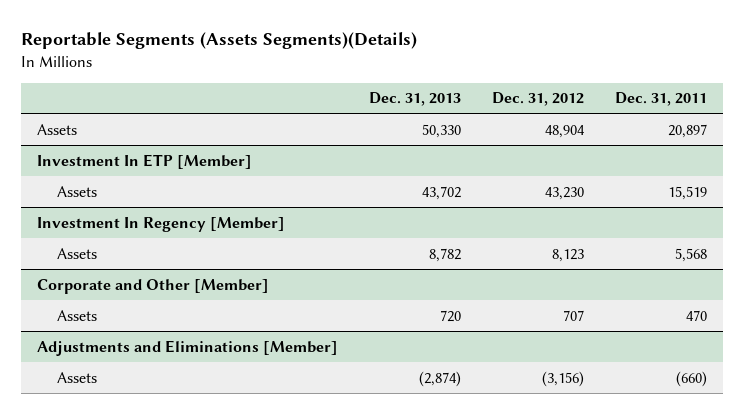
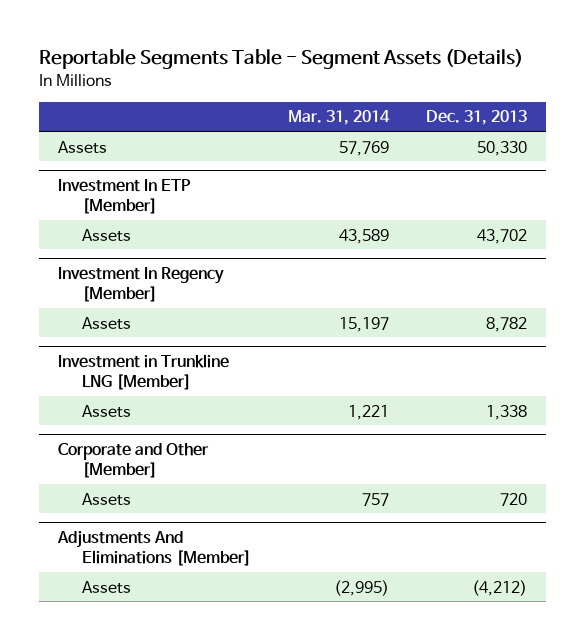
- Reportable Segments (Assets Segments)(Details)
+ Reportable Segments Table - Segment Assets (Details)
- | Dec. 31, 2013 | Dec. 31, 2012 | Dec. 31, 2011
+ | Mar. 31, 2014 | Dec. 31, 2013
+ Investment in Trunkline LNG [Member]
+ Assets | 1,221 | 1,338
- Adjustments and Eliminations [Member]
- Assets | (2,874) | (3,156) | (660)
+ Adjustments And Eliminations [Member]
+ Assets | (2,995) | (4,212)

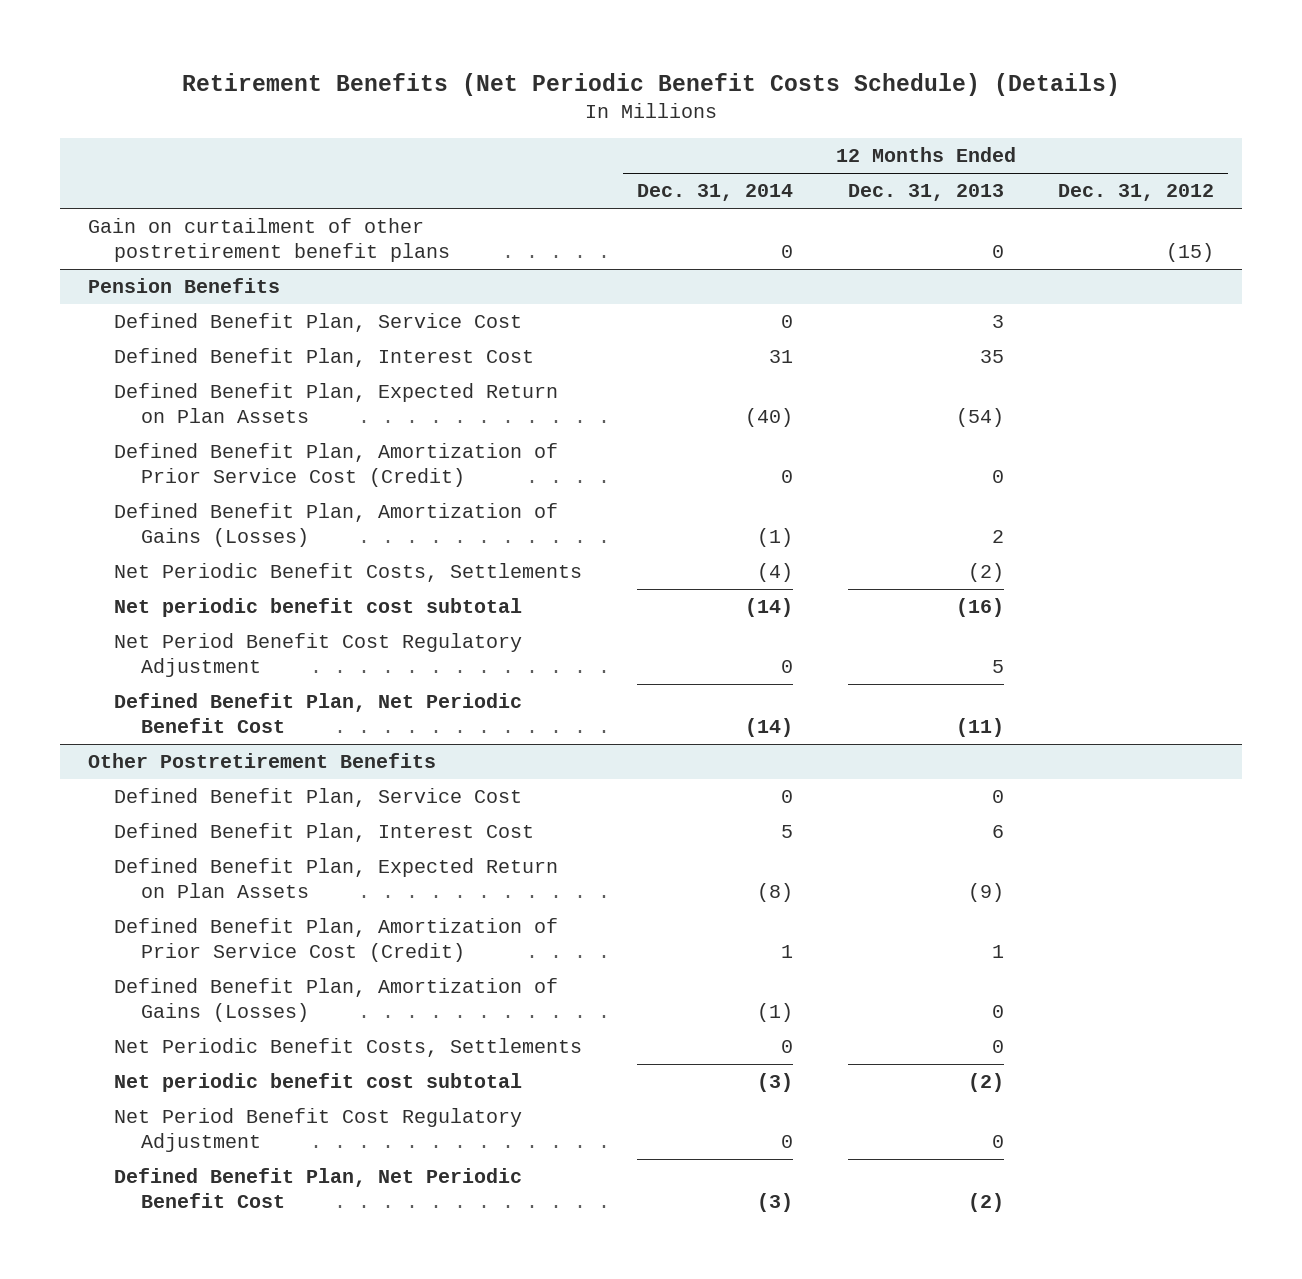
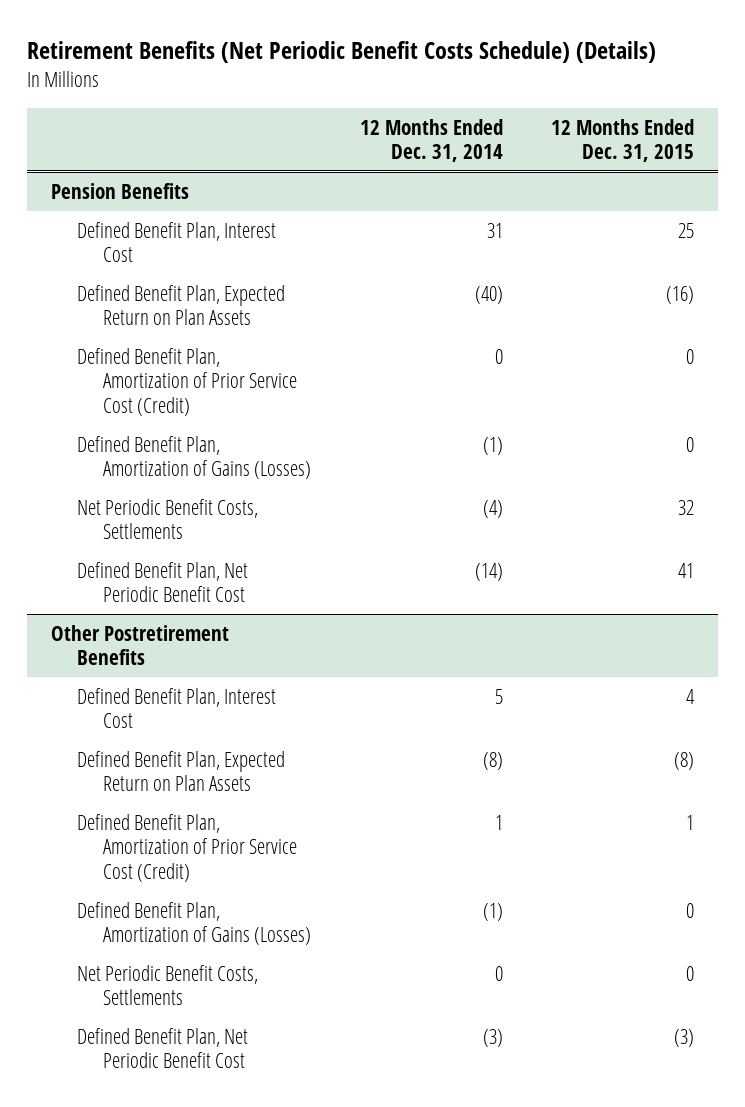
- | 12 Months Ended Dec. 31, 2014 | 12 Months Ended Dec. 31, 2013 | 12 Months Ended Dec. 31, 2012
+ | 12 Months Ended Dec. 31, 2014 | 12 Months Ended Dec. 31, 2015
- Gain on curtailment of other postretirement benefit plans | 0 | 0 | (15)
@ Pension Benefits
- Defined Benefit Plan, Service Cost | 0 | 3 |
- Net periodic benefit cost subtotal | (14) | (16) |
- Net Period Benefit Cost Regulatory Adjustment | 0 | 5 |
@ Other Postretirement Benefits
- Defined Benefit Plan, Service Cost | 0 | 0 |
- Net periodic benefit cost subtotal | (3) | (2) |
- Net Period Benefit Cost Regulatory Adjustment | 0 | 0 |

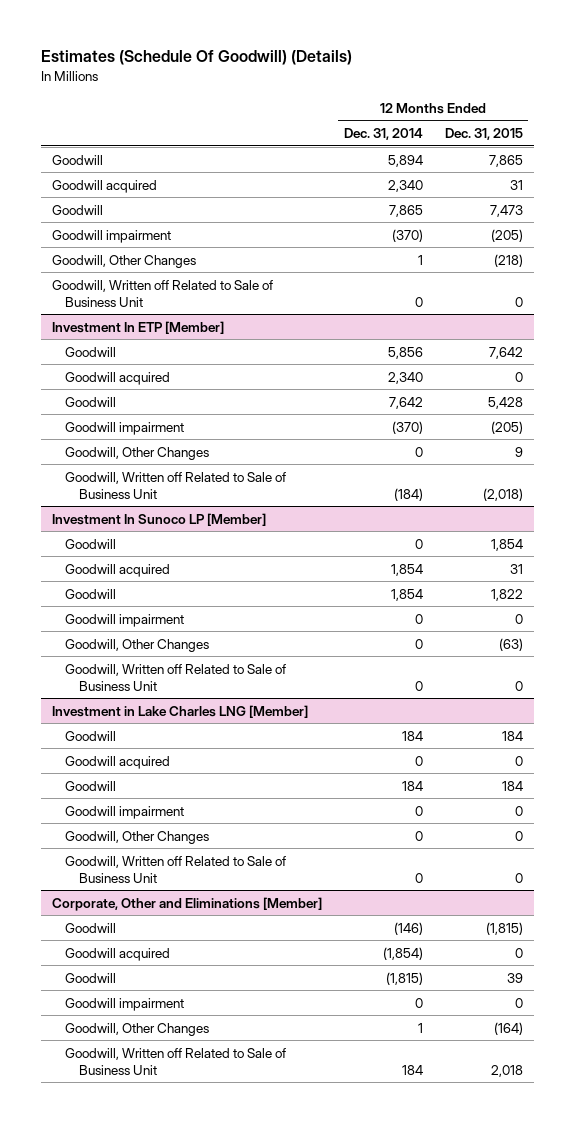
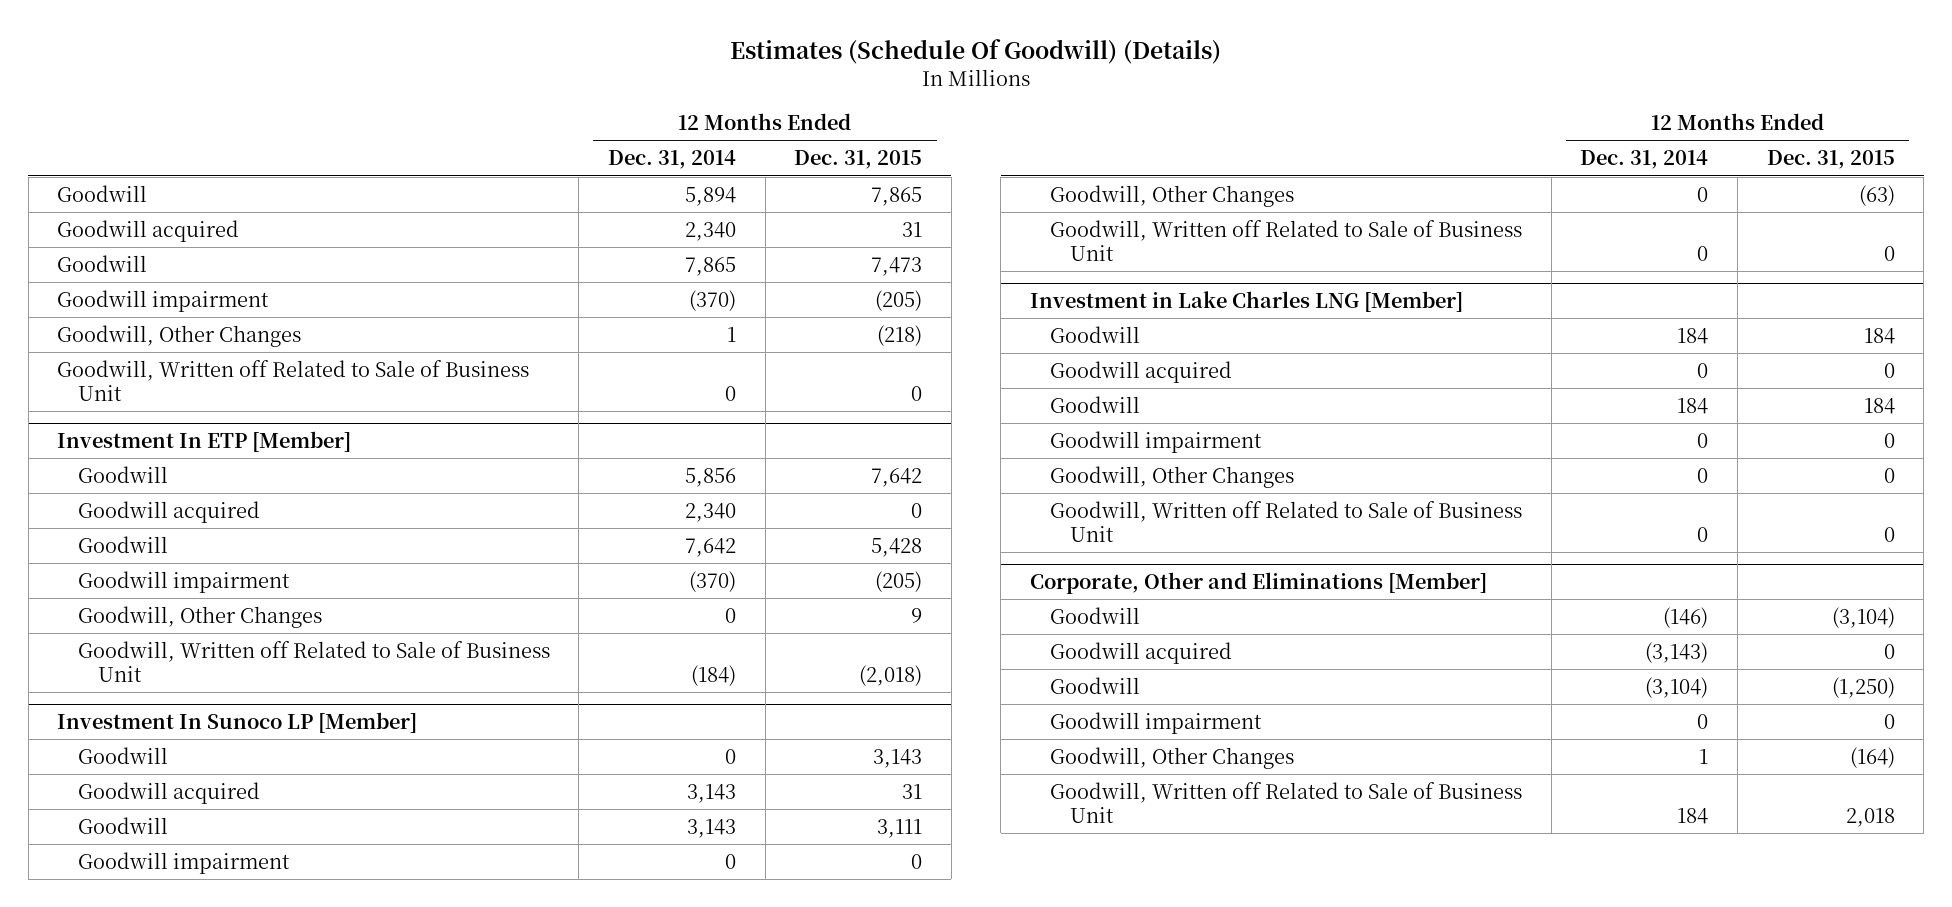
@ Investment In Sunoco LP [Member]
- Goodwill | 0 | 1,854
- Goodwill acquired | 1,854 | 31
- Goodwill | 1,854 | 1,822
+ Goodwill | 0 | 3,143
+ Goodwill acquired | 3,143 | 31
+ Goodwill | 3,143 | 3,111
@ Corporate, Other and Eliminations [Member]
- Goodwill | (146) | (1,815)
- Goodwill acquired | (1,854) | 0
- Goodwill | (1,815) | 39
+ Goodwill | (146) | (3,104)
+ Goodwill acquired | (3,143) | 0
+ Goodwill | (3,104) | (1,250)

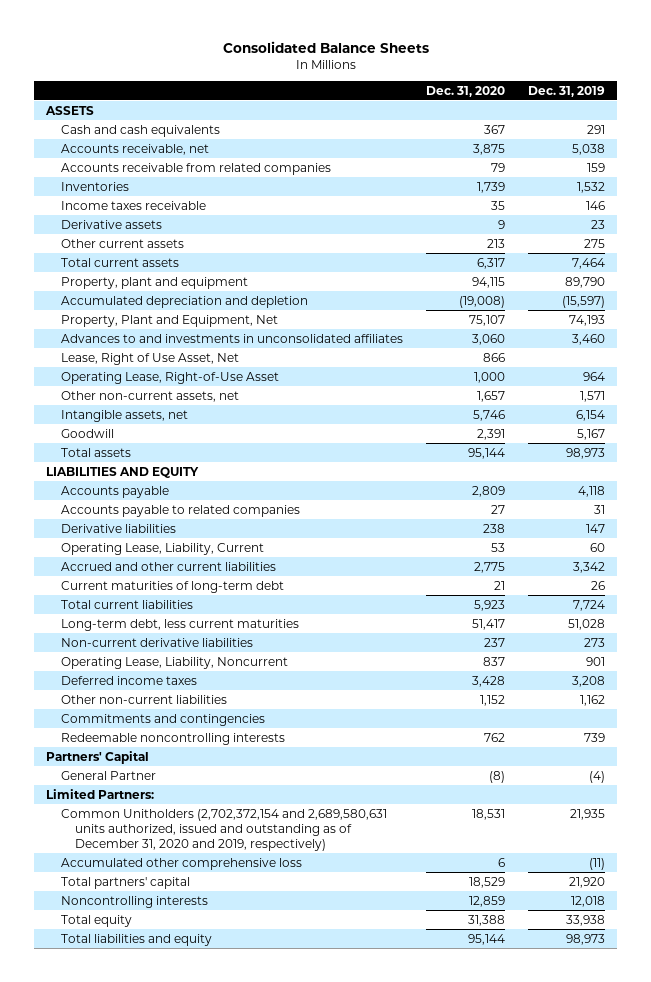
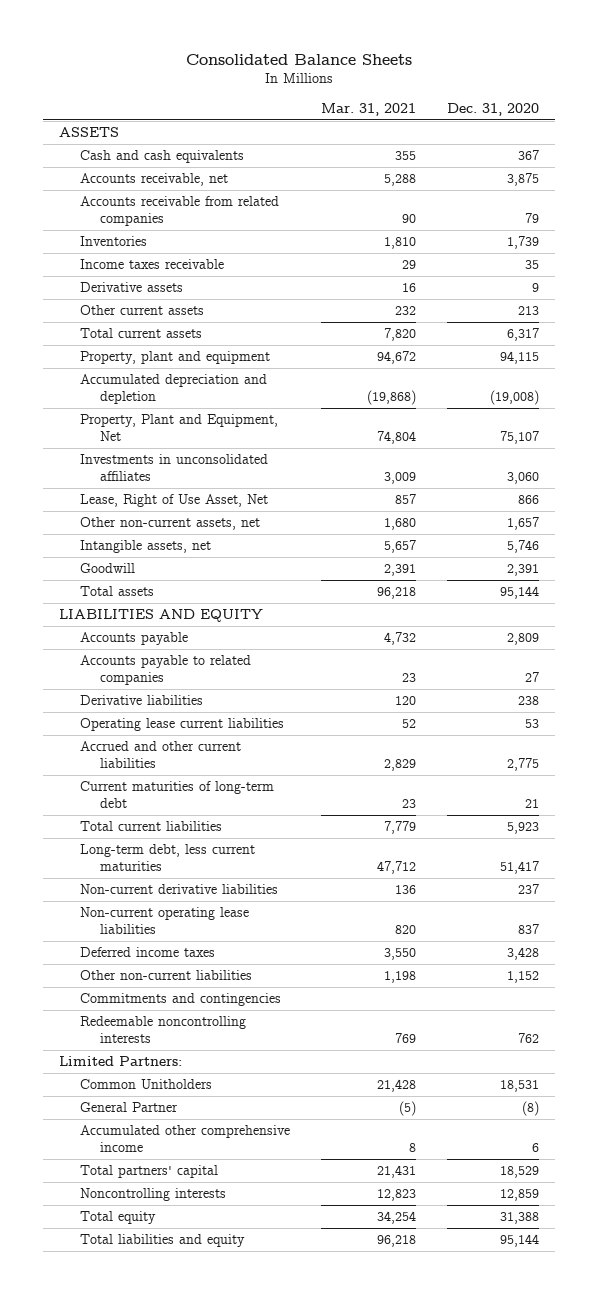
- | Dec. 31, 2020 | Dec. 31, 2019
+ | Mar. 31, 2021 | Dec. 31, 2020
- Advances to and investments in unconsolidated affiliates | 3,060 | 3,460
+ Investments in unconsolidated affiliates | 3,009 | 3,060
- Operating Lease, Right-of-Use Asset | 1,000 | 964
- Operating Lease, Liability, Current | 53 | 60
+ Operating lease current liabilities | 52 | 53
- Operating Lease, Liability, Noncurrent | 837 | 901
+ Non-current operating lease liabilities | 820 | 837
- Partners' Capital
- Common Unitholders (2,702,372,154 and 2,689,580,631 units authorized, issued and outstanding as of December 31, 2020 and 2019, respectively) | 18,531 | 21,935
- Accumulated other comprehensive loss | 6 | (11)
+ Common Unitholders | 21,428 | 18,531
moved down: General Partner | (5) | (8)
+ Accumulated other comprehensive income | 8 | 6

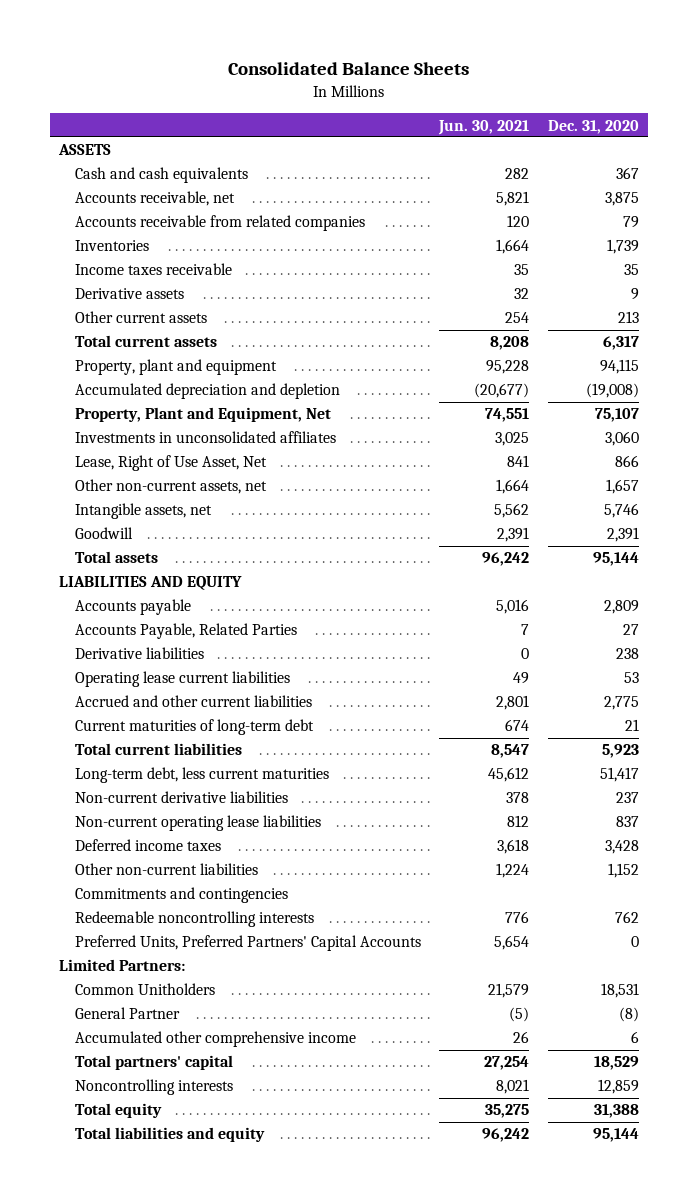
- | Mar. 31, 2021 | Dec. 31, 2020
+ | Jun. 30, 2021 | Dec. 31, 2020
- Accounts payable to related companies | 23 | 27
+ Accounts Payable, Related Parties | 7 | 27
+ Preferred Units, Preferred Partners' Capital Accounts | 5,654 | 0

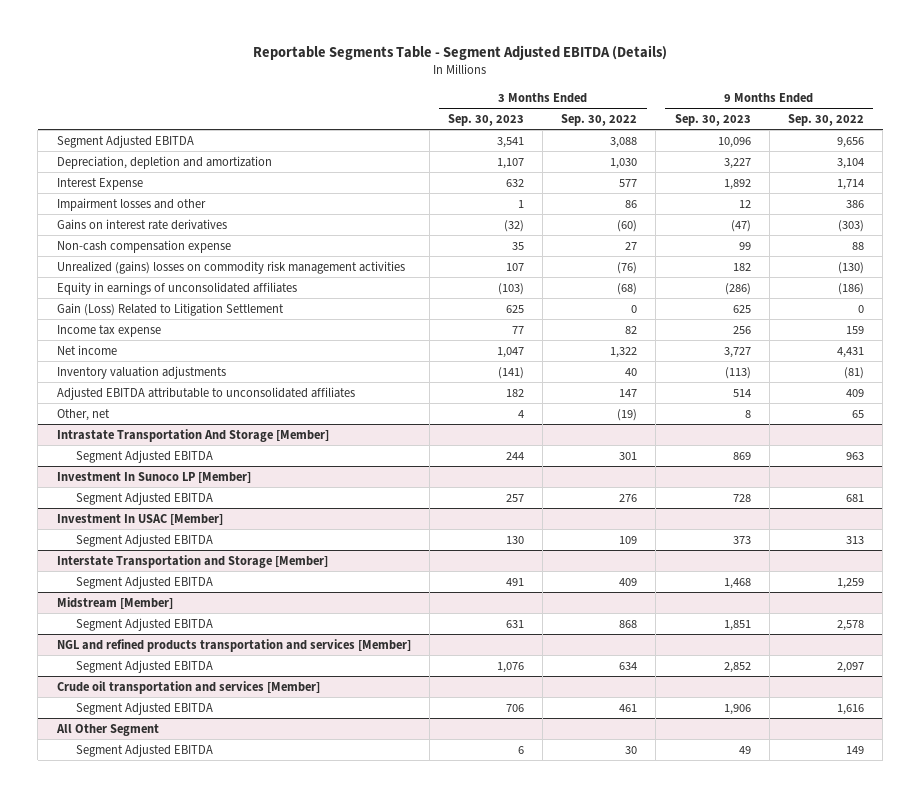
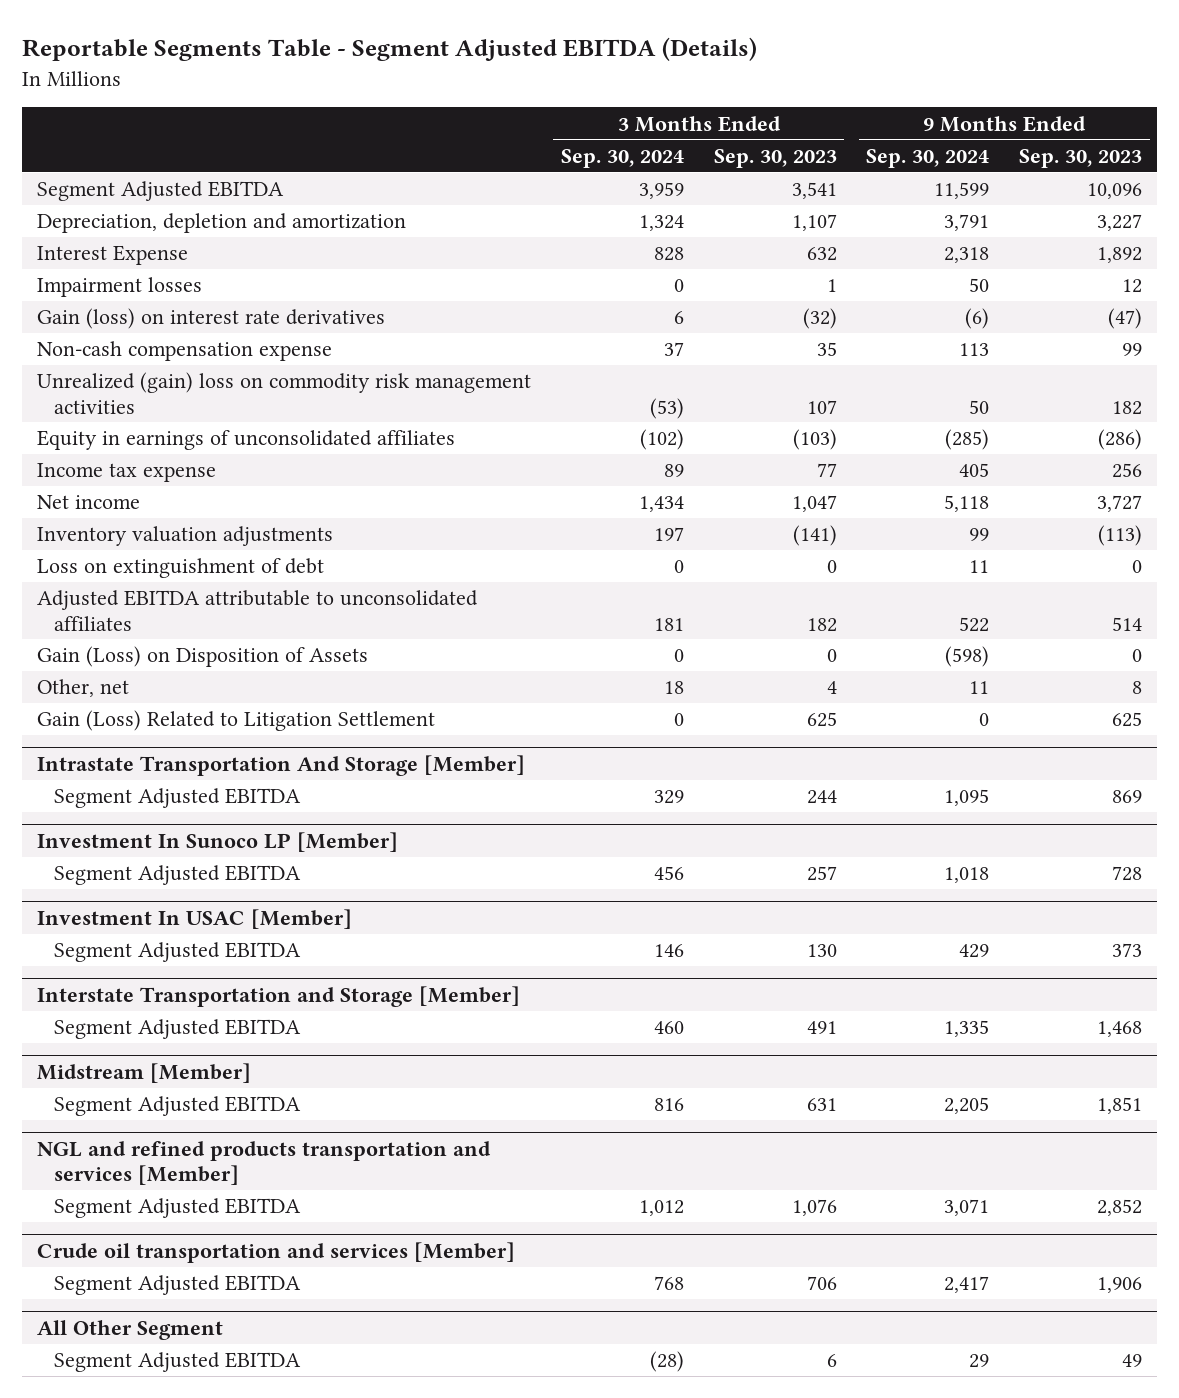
- | 3 Months Ended Sep. 30, 2023 | 3 Months Ended Sep. 30, 2022 | 9 Months Ended Sep. 30, 2023 | 9 Months Ended Sep. 30, 2022
+ | 3 Months Ended Sep. 30, 2024 | 3 Months Ended Sep. 30, 2023 | 9 Months Ended Sep. 30, 2024 | 9 Months Ended Sep. 30, 2023
- Impairment losses and other | 1 | 86 | 12 | 386
- Gains on interest rate derivatives | (32) | (60) | (47) | (303)
+ Impairment losses | 0 | 1 | 50 | 12
+ Gain (loss) on interest rate derivatives | 6 | (32) | (6) | (47)
- Unrealized (gains) losses on commodity risk management activities | 107 | (76) | 182 | (130)
+ Unrealized (gain) loss on commodity risk management activities | (53) | 107 | 50 | 182
+ Loss on extinguishment of debt | 0 | 0 | 11 | 0
+ Gain (Loss) on Disposition of Assets | 0 | 0 | (598) | 0
moved down: Gain (Loss) Related to Litigation Settlement | 0 | 625 | 0 | 625

